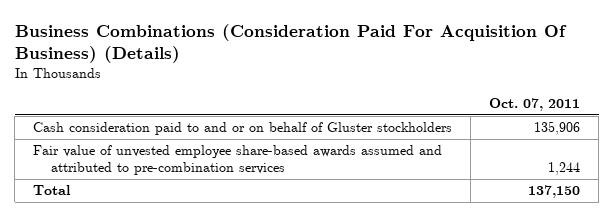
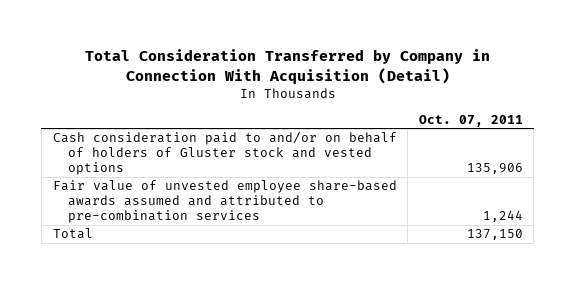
- Business Combinations (Consideration Paid For Acquisition Of Business) (Details)
+ Total Consideration Transferred by Company in Connection With Acquisition (Detail)
- Cash consideration paid to and or on behalf of Gluster stockholders | 135,906
+ Cash consideration paid to and/or on behalf of holders of Gluster stock and vested options | 135,906

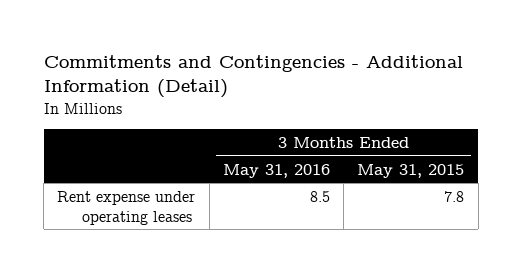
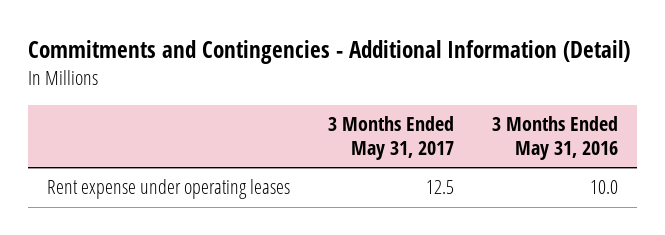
- | 3 Months Ended May 31, 2016 | 3 Months Ended May 31, 2015
+ | 3 Months Ended May 31, 2017 | 3 Months Ended May 31, 2016
- Rent expense under operating leases | 8.5 | 7.8
+ Rent expense under operating leases | 12.5 | 10.0

